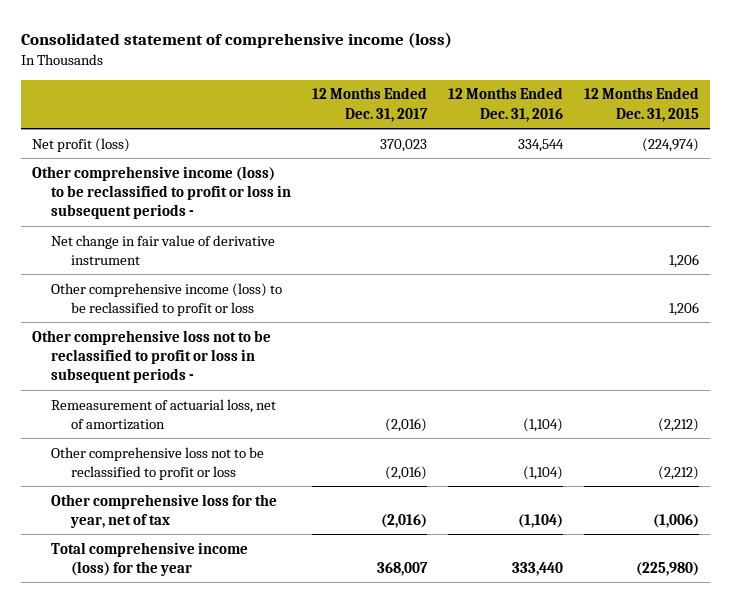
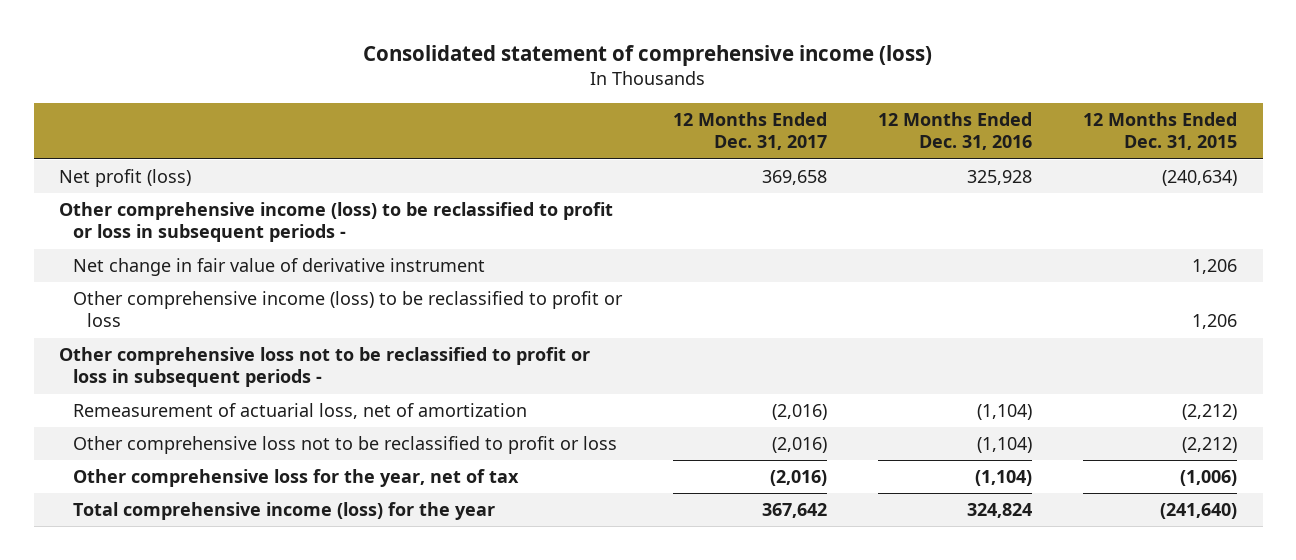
- Net profit (loss) | 370,023 | 334,544 | (224,974)
+ Net profit (loss) | 369,658 | 325,928 | (240,634)
- Total comprehensive income (loss) for the year | 368,007 | 333,440 | (225,980)
+ Total comprehensive income (loss) for the year | 367,642 | 324,824 | (241,640)

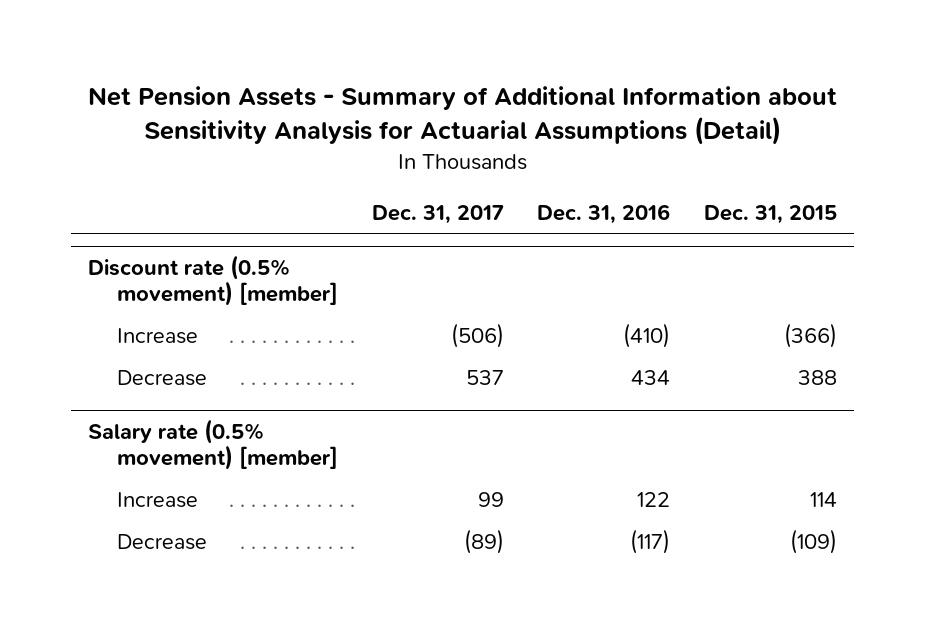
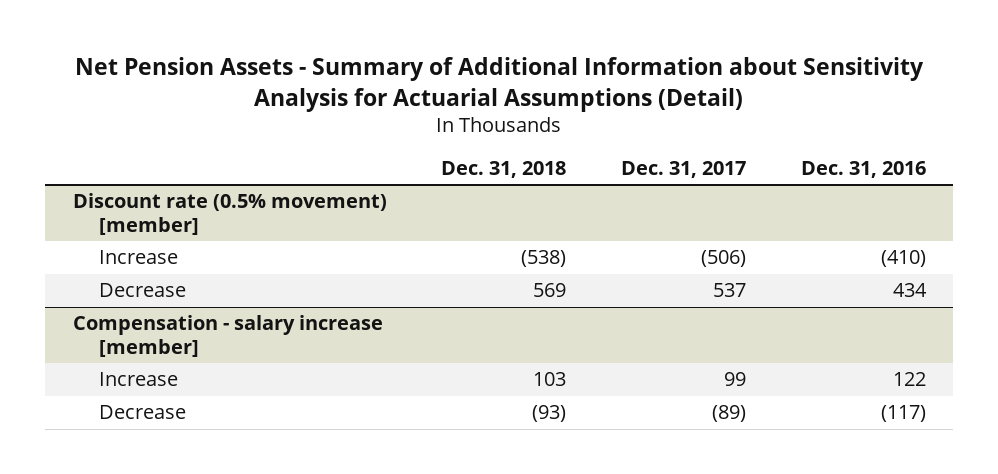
- | Dec. 31, 2017 | Dec. 31, 2016 | Dec. 31, 2015
+ | Dec. 31, 2018 | Dec. 31, 2017 | Dec. 31, 2016
- Salary rate (0.5% movement) [member]
+ Compensation - salary increase [member]

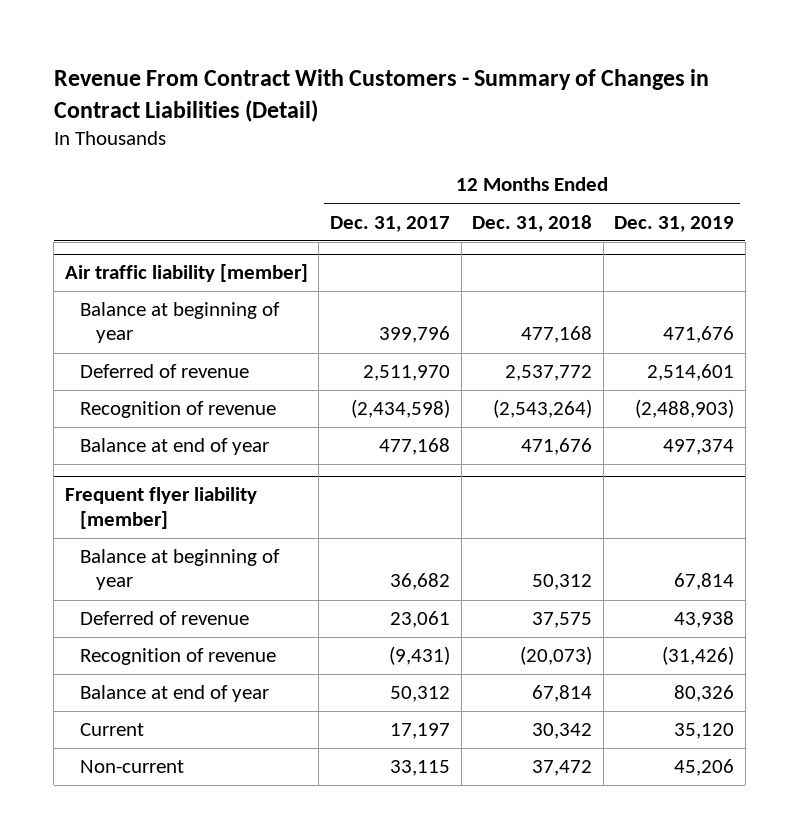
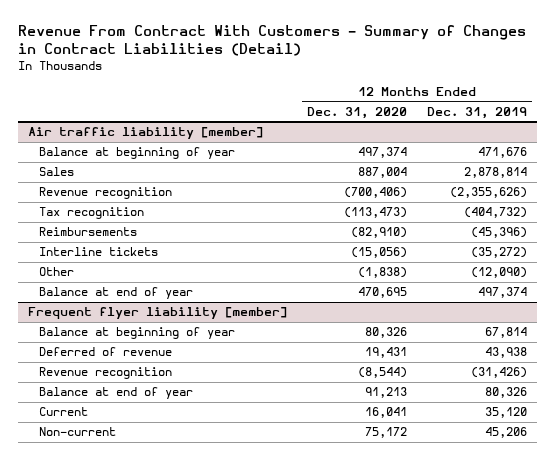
- | 12 Months Ended Dec. 31, 2017 | 12 Months Ended Dec. 31, 2018 | 12 Months Ended Dec. 31, 2019
+ | 12 Months Ended Dec. 31, 2020 | 12 Months Ended Dec. 31, 2019
@ Air traffic liability [member]
- Deferred of revenue | 2,511,970 | 2,537,772 | 2,514,601
- Recognition of revenue | (2,434,598) | (2,543,264) | (2,488,903)
+ Sales | 887,004 | 2,878,814
+ Revenue recognition | (700,406) | (2,355,626)
+ Tax recognition | (113,473) | (404,732)
+ Reimbursements | (82,910) | (45,396)
+ Interline tickets | (15,056) | (35,272)
+ Other | (1,838) | (12,090)
@ Frequent flyer liability [member]
- Recognition of revenue | (9,431) | (20,073) | (31,426)
+ Revenue recognition | (8,544) | (31,426)

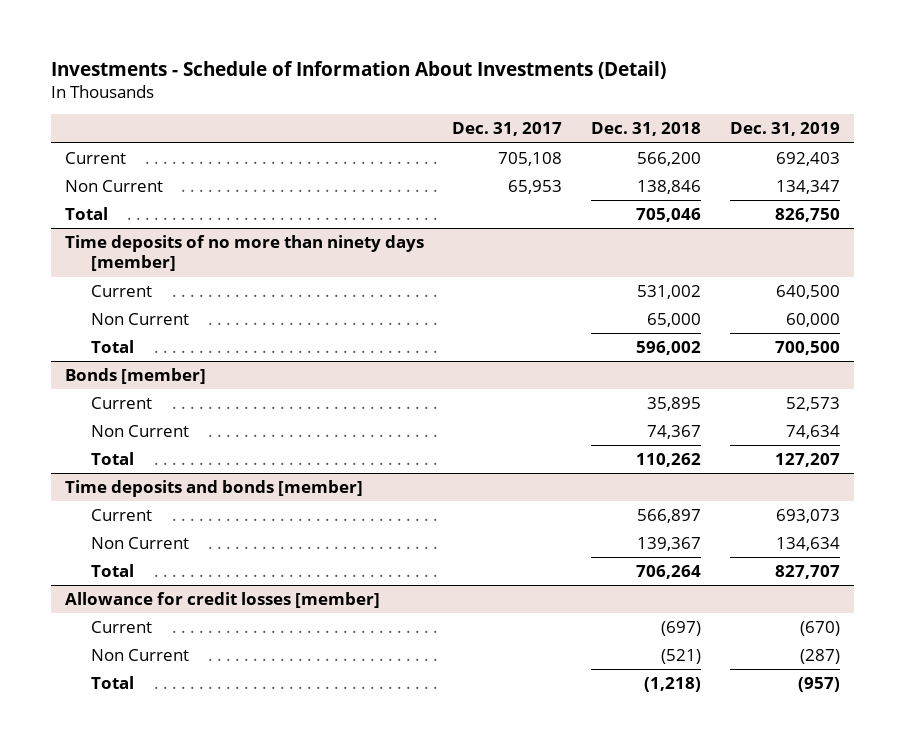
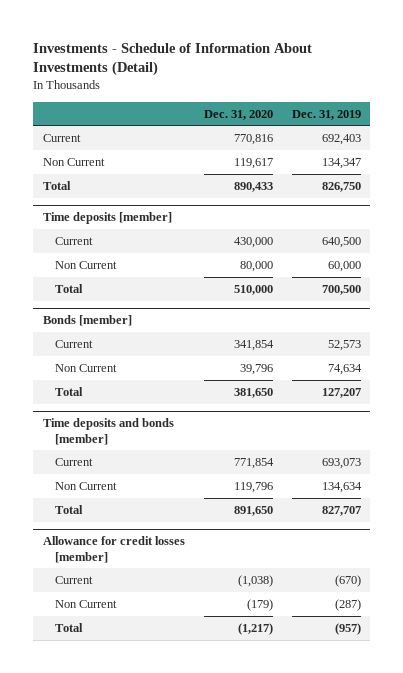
- | Dec. 31, 2017 | Dec. 31, 2018 | Dec. 31, 2019
+ | Dec. 31, 2020 | Dec. 31, 2019
- Time deposits of no more than ninety days [member]
+ Time deposits [member]

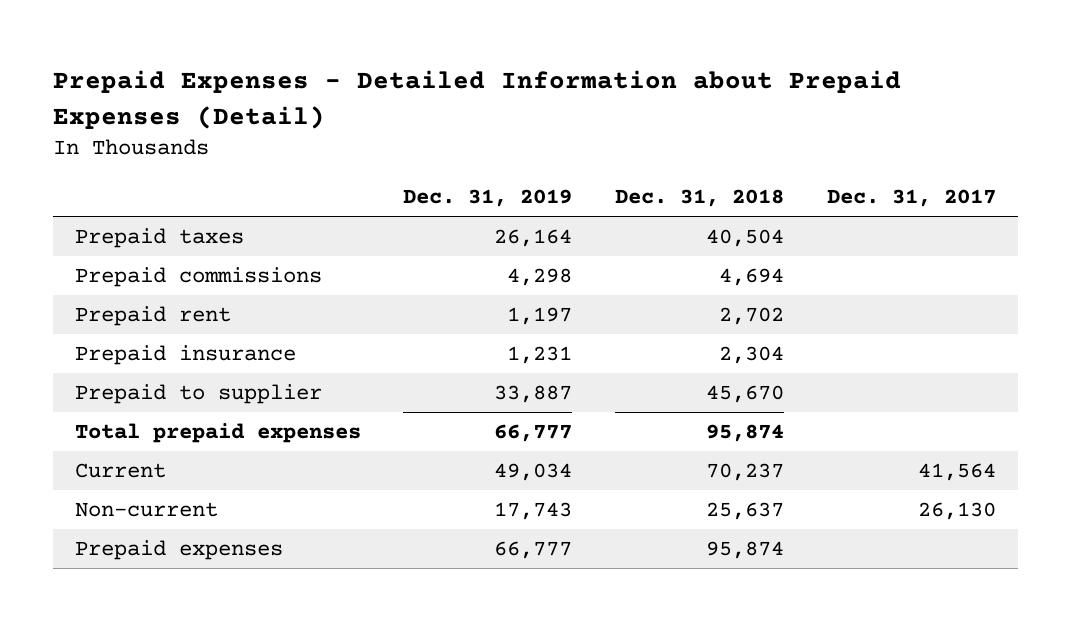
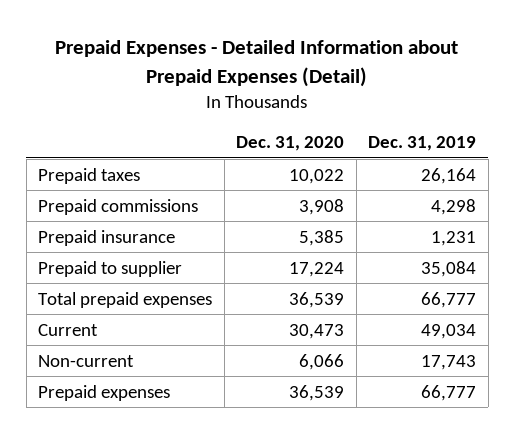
- | Dec. 31, 2019 | Dec. 31, 2018 | Dec. 31, 2017
+ | Dec. 31, 2020 | Dec. 31, 2019
- Prepaid rent | 1,197 | 2,702 |
- Prepaid to supplier | 33,887 | 45,670 |
+ Prepaid to supplier | 17,224 | 35,084

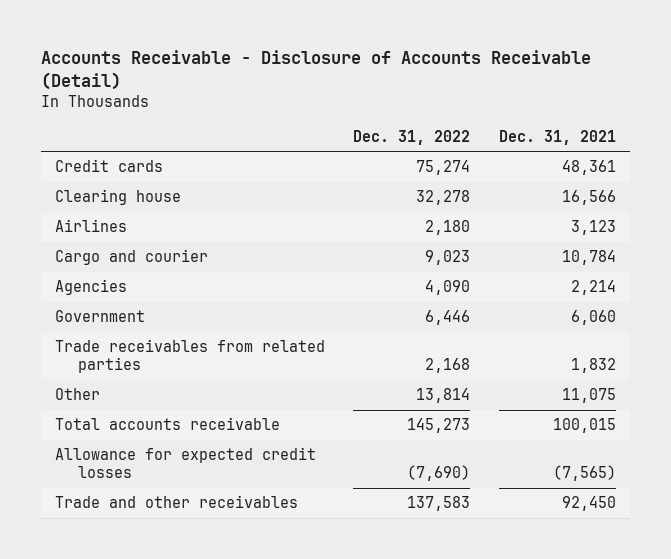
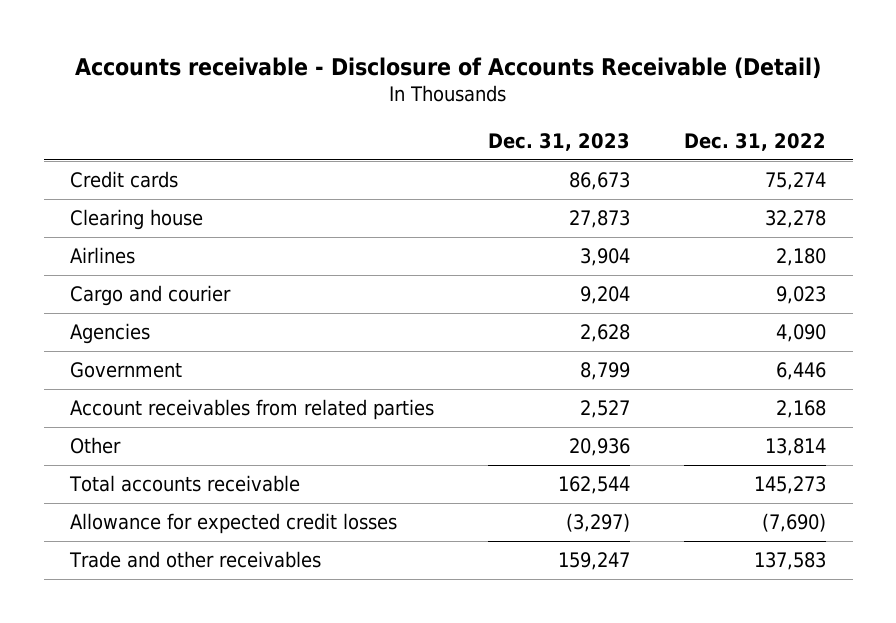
- Accounts Receivable - Disclosure of Accounts Receivable (Detail)
+ Accounts receivable - Disclosure of Accounts Receivable (Detail)
- | Dec. 31, 2022 | Dec. 31, 2021
+ | Dec. 31, 2023 | Dec. 31, 2022
- Trade receivables from related parties | 2,168 | 1,832
+ Account receivables from related parties | 2,527 | 2,168

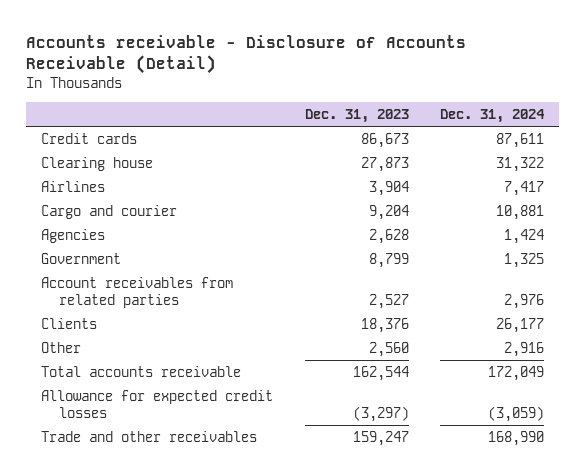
- | Dec. 31, 2023 | Dec. 31, 2022
+ | Dec. 31, 2023 | Dec. 31, 2024
- Other | 20,936 | 13,814
+ Clients | 18,376 | 26,177
+ Other | 2,560 | 2,916

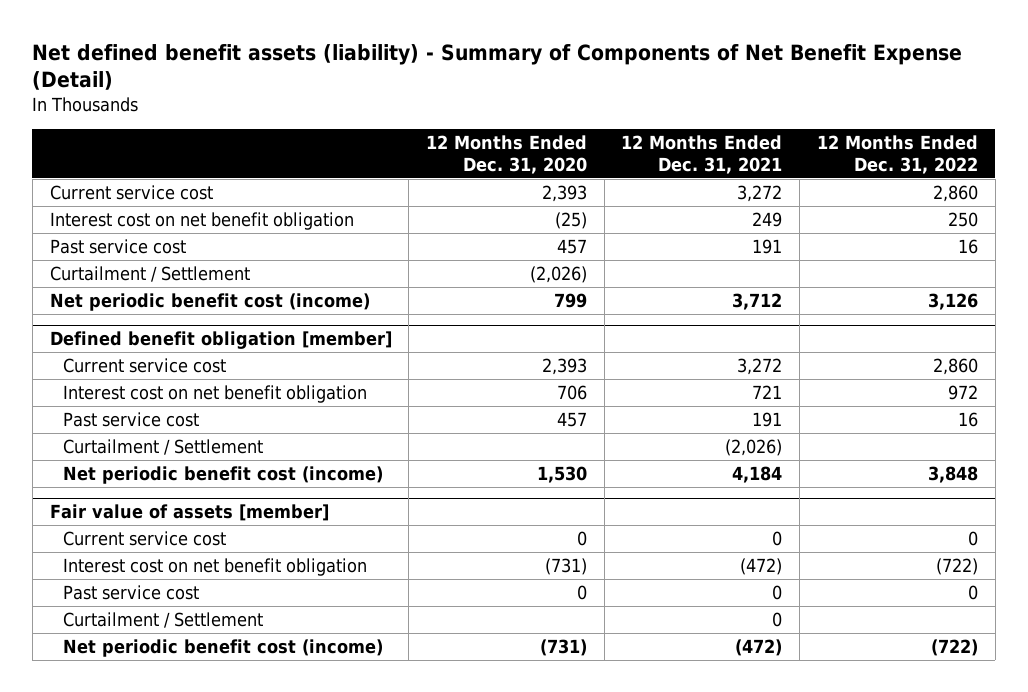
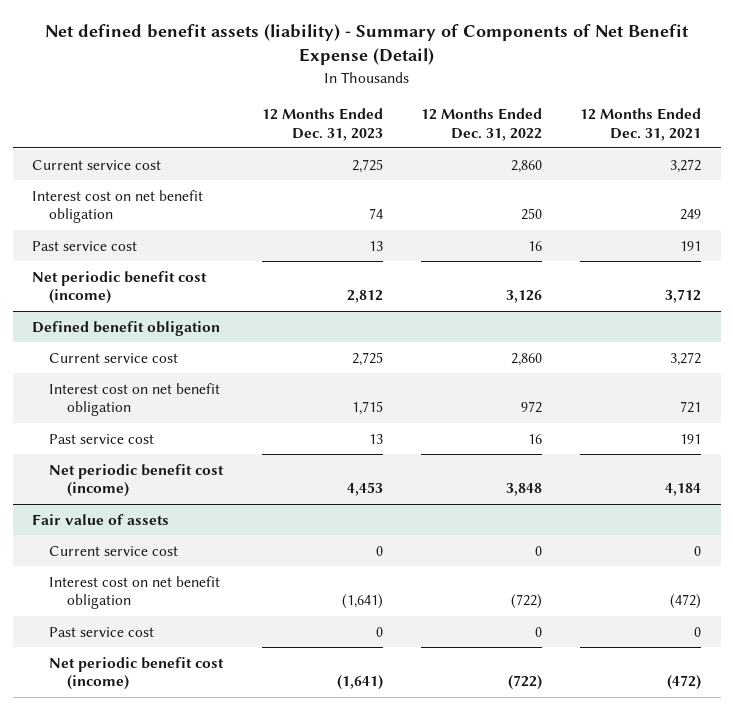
- | 12 Months Ended Dec. 31, 2020 | 12 Months Ended Dec. 31, 2021 | 12 Months Ended Dec. 31, 2022
+ | 12 Months Ended Dec. 31, 2023 | 12 Months Ended Dec. 31, 2022 | 12 Months Ended Dec. 31, 2021
- Curtailment / Settlement | (2,026) | |
- Defined benefit obligation [member]
+ Defined benefit obligation
- Curtailment / Settlement | | (2,026) |
- Fair value of assets [member]
+ Fair value of assets
- Curtailment / Settlement | | 0 |

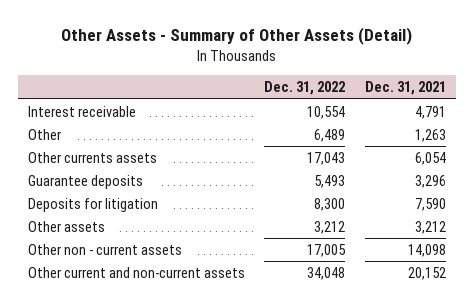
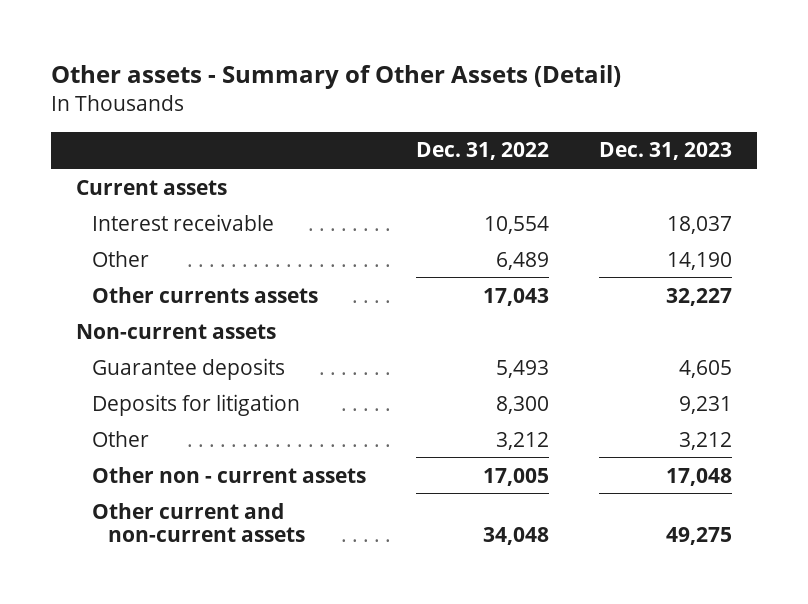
- Other Assets - Summary of Other Assets (Detail)
+ Other assets - Summary of Other Assets (Detail)
- | Dec. 31, 2022 | Dec. 31, 2021
+ | Dec. 31, 2022 | Dec. 31, 2023
+ Current assets
+ Non-current assets
- Other assets | 3,212 | 3,212
+ Other | 3,212 | 3,212

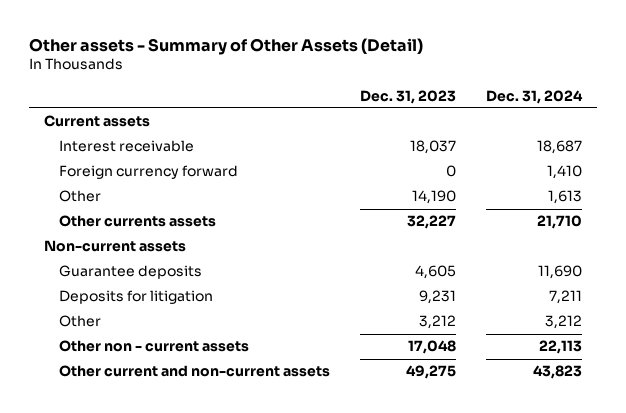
- | Dec. 31, 2022 | Dec. 31, 2023
+ | Dec. 31, 2023 | Dec. 31, 2024
+ Foreign currency forward | 0 | 1,410

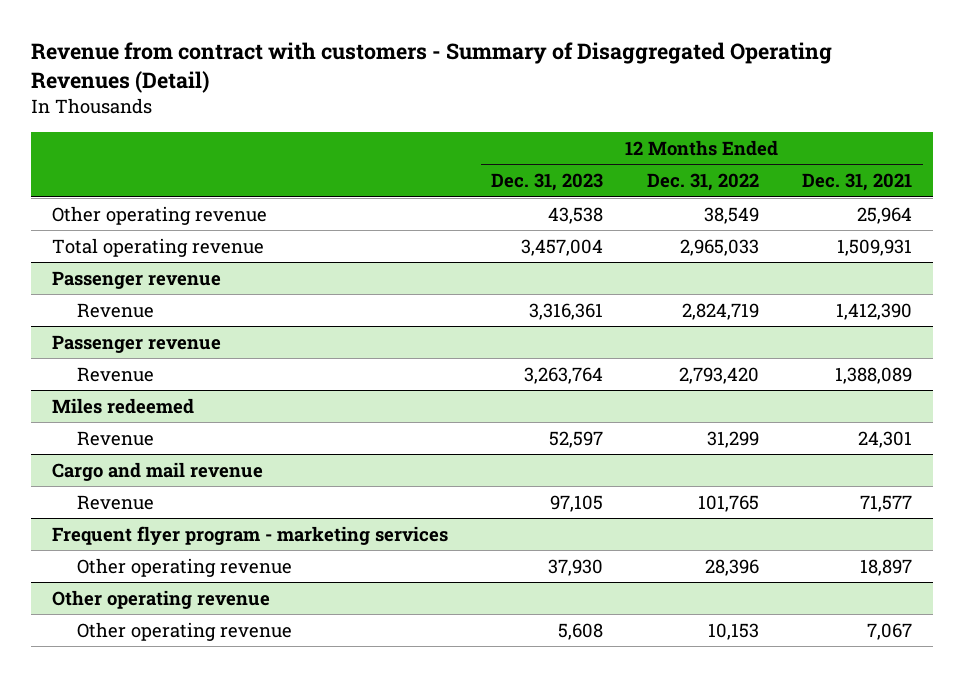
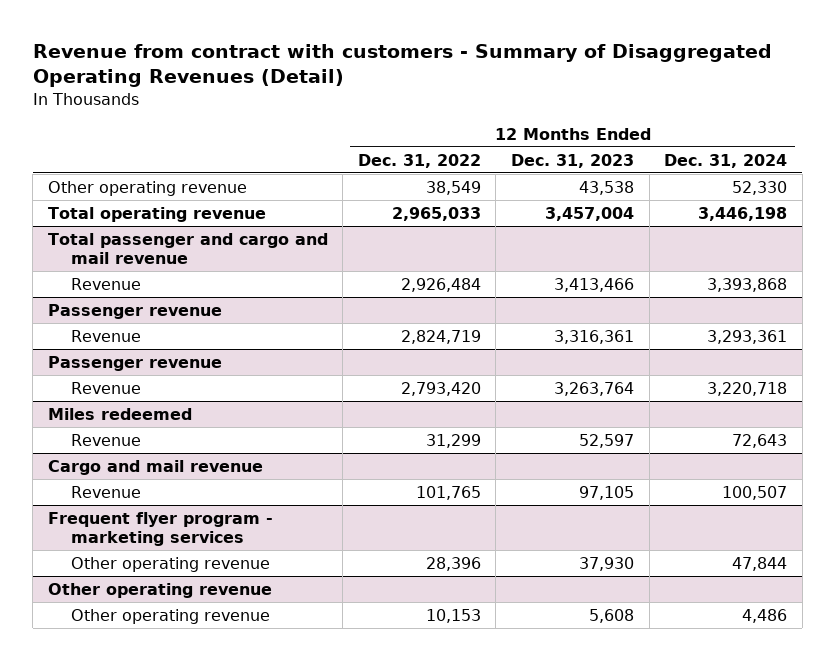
- | 12 Months Ended Dec. 31, 2023 | 12 Months Ended Dec. 31, 2022 | 12 Months Ended Dec. 31, 2021
+ | 12 Months Ended Dec. 31, 2022 | 12 Months Ended Dec. 31, 2023 | 12 Months Ended Dec. 31, 2024
+ Total passenger and cargo and mail revenue
+ Revenue | 2,926,484 | 3,413,466 | 3,393,868

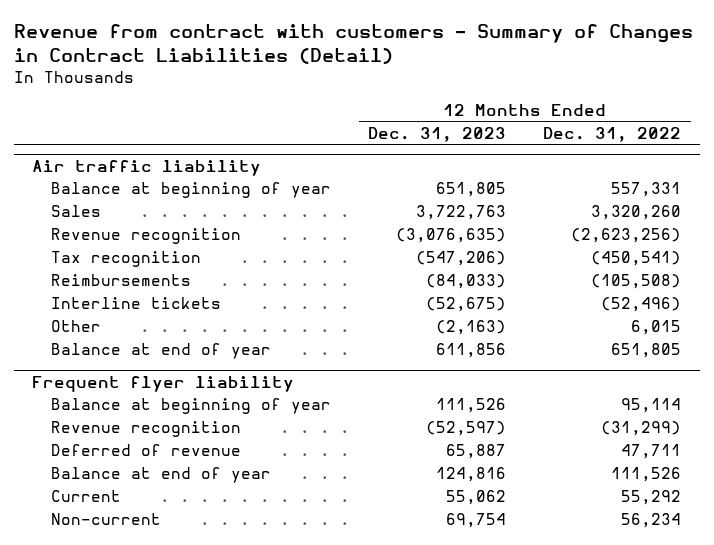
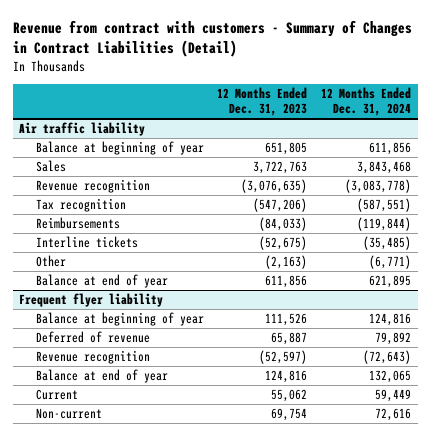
- | 12 Months Ended Dec. 31, 2023 | 12 Months Ended Dec. 31, 2022
+ | 12 Months Ended Dec. 31, 2023 | 12 Months Ended Dec. 31, 2024
@ Frequent flyer liability
moved down: Revenue recognition | (52,597) | (72,643)

